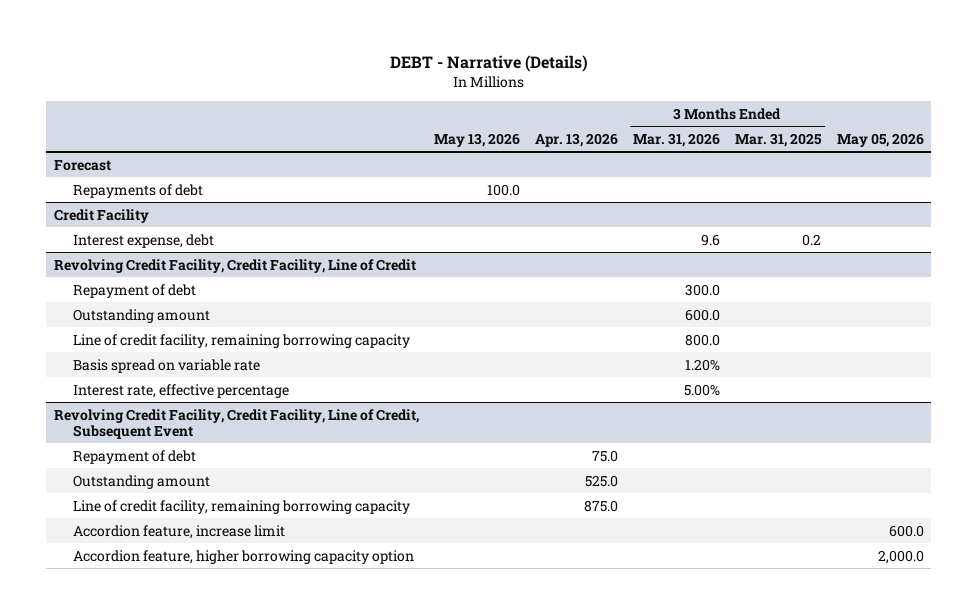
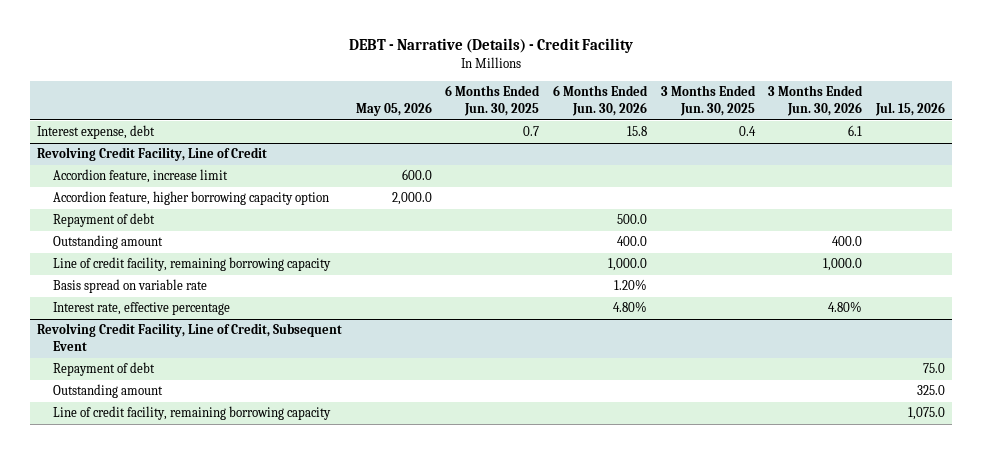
- DEBT - Narrative (Details)
+ DEBT - Narrative (Details) - Credit Facility
- | May 13, 2026 | Apr. 13, 2026 | 3 Months Ended Mar. 31, 2026 | 3 Months Ended Mar. 31, 2025 | May 05, 2026
+ | May 05, 2026 | 6 Months Ended Jun. 30, 2025 | 6 Months Ended Jun. 30, 2026 | 3 Months Ended Jun. 30, 2025 | 3 Months Ended Jun. 30, 2026 | Jul. 15, 2026
- Forecast
- Repayments of debt | 100.0 | | | |
- Credit Facility
- Interest expense, debt | | | 9.6 | 0.2 |
- Revolving Credit Facility, Credit Facility, Line of Credit
+ Interest expense, debt | | 0.7 | 15.8 | 0.4 | 6.1 |
+ Revolving Credit Facility, Line of Credit
+ Accordion feature, increase limit | 600.0 | | | | |
+ Accordion feature, higher borrowing capacity option | 2,000.0 | | | | |
- Revolving Credit Facility, Credit Facility, Line of Credit, Subsequent Event
+ Revolving Credit Facility, Line of Credit, Subsequent Event
- Accordion feature, increase limit | | | | | 600.0
- Accordion feature, higher borrowing capacity option | | | | | 2,000.0

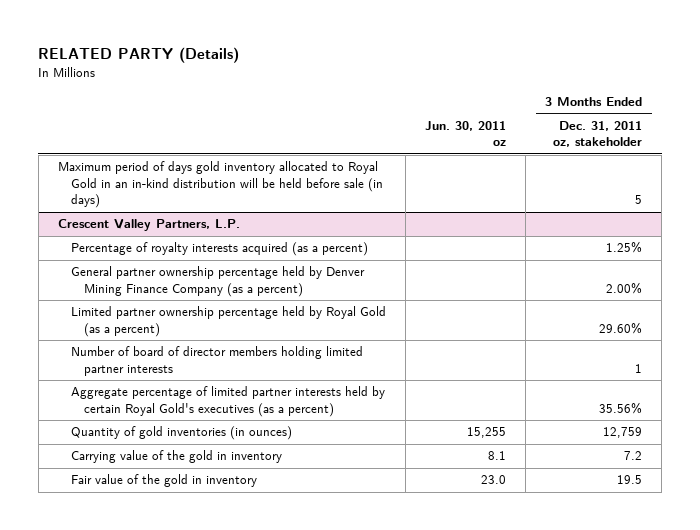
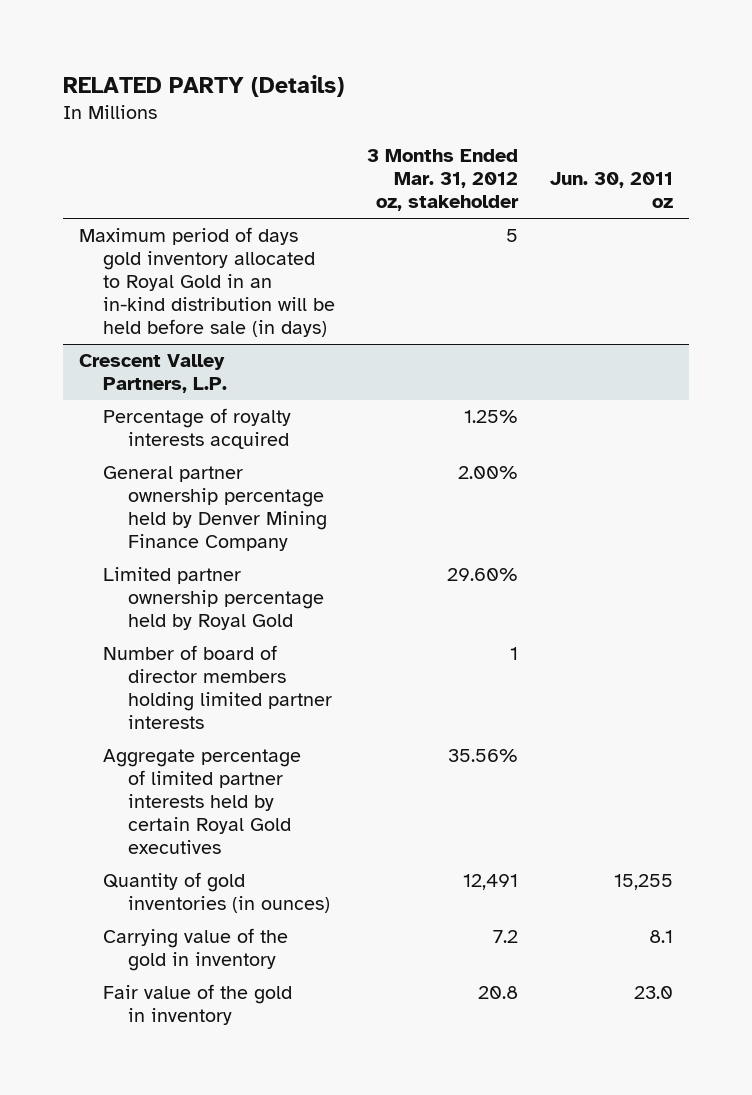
- | Jun. 30, 2011 oz | 3 Months Ended Dec. 31, 2011 oz, stakeholder
+ | 3 Months Ended Mar. 31, 2012 oz, stakeholder | Jun. 30, 2011 oz
@ Crescent Valley Partners, L.P.
- Percentage of royalty interests acquired (as a percent) | | 1.25%
- General partner ownership percentage held by Denver Mining Finance Company (as a percent) | | 2.00%
- Limited partner ownership percentage held by Royal Gold (as a percent) | | 29.60%
+ Percentage of royalty interests acquired | 1.25% |
+ General partner ownership percentage held by Denver Mining Finance Company | 2.00% |
+ Limited partner ownership percentage held by Royal Gold | 29.60% |
- Aggregate percentage of limited partner interests held by certain Royal Gold's executives (as a percent) | | 35.56%
+ Aggregate percentage of limited partner interests held by certain Royal Gold executives | 35.56% |

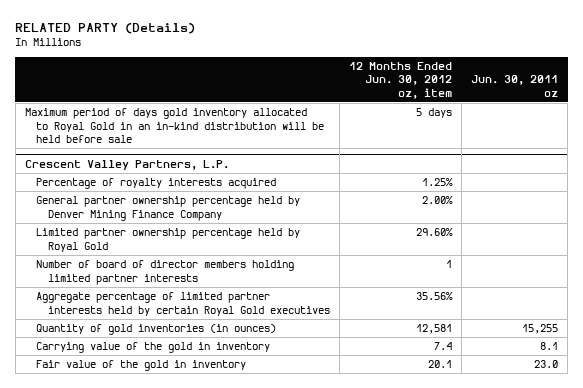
- | 3 Months Ended Mar. 31, 2012 oz, stakeholder | Jun. 30, 2011 oz
+ | 12 Months Ended Jun. 30, 2012 oz, item | Jun. 30, 2011 oz
- Maximum period of days gold inventory allocated to Royal Gold in an in-kind distribution will be held before sale (in days) | 5 |
+ Maximum period of days gold inventory allocated to Royal Gold in an in-kind distribution will be held before sale | 5 days |

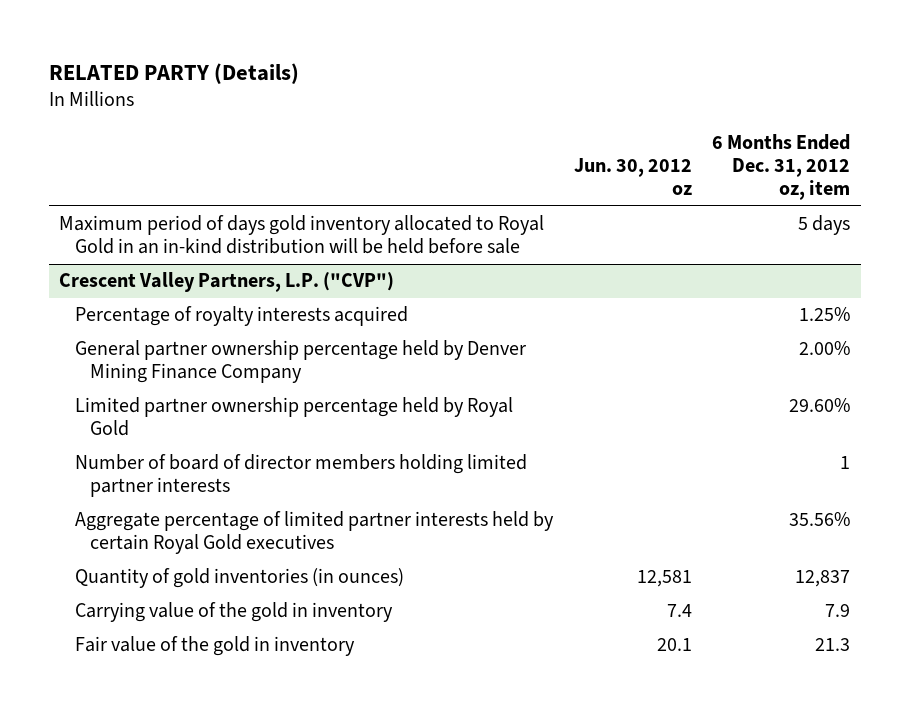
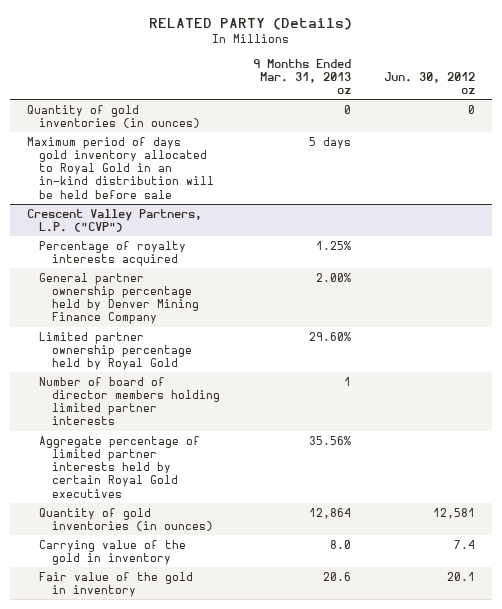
- | Jun. 30, 2012 oz | 6 Months Ended Dec. 31, 2012 oz, item
+ | 9 Months Ended Mar. 31, 2013 oz | Jun. 30, 2012 oz
+ Quantity of gold inventories (in ounces) | 0 | 0

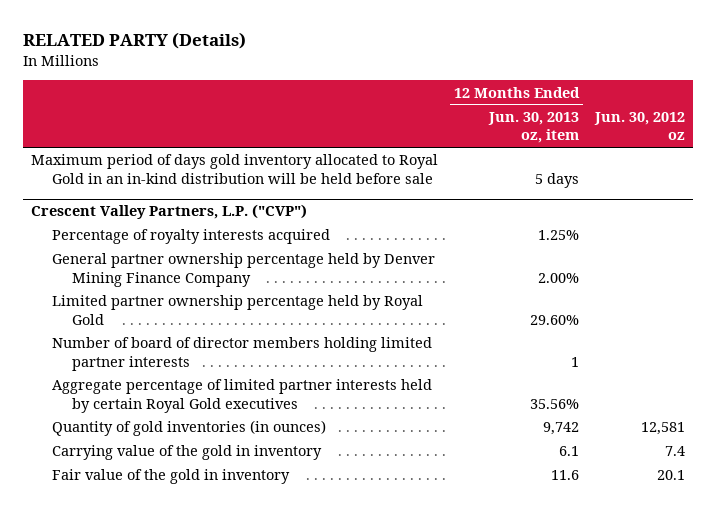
- | 9 Months Ended Mar. 31, 2013 oz | Jun. 30, 2012 oz
+ | 12 Months Ended Jun. 30, 2013 oz, item | Jun. 30, 2012 oz
- Quantity of gold inventories (in ounces) | 0 | 0

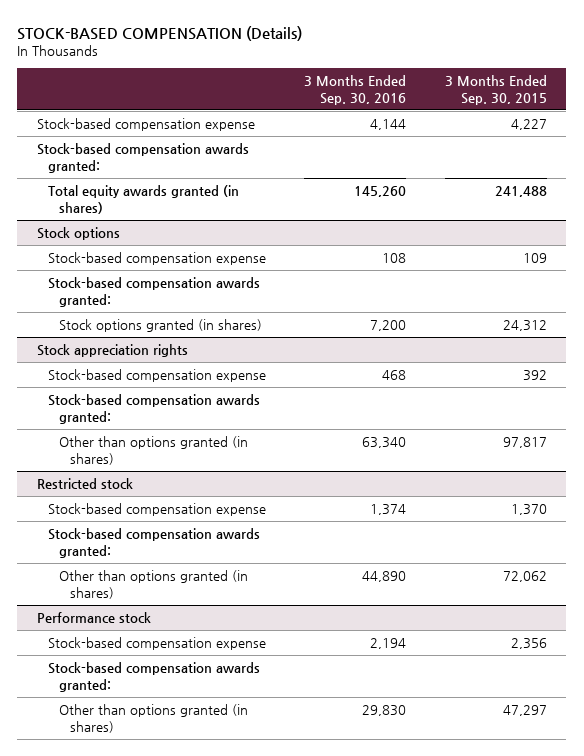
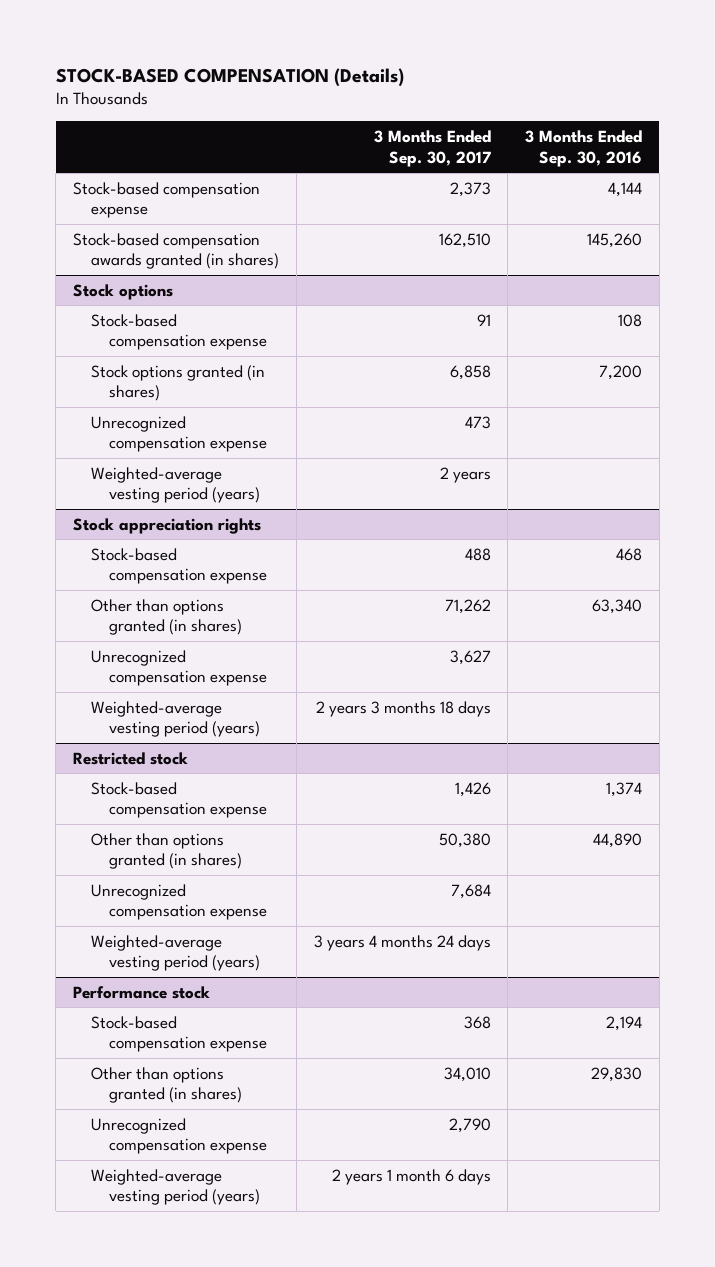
- | 3 Months Ended Sep. 30, 2016 | 3 Months Ended Sep. 30, 2015
+ | 3 Months Ended Sep. 30, 2017 | 3 Months Ended Sep. 30, 2016
- Stock-based compensation awards granted:
- Total equity awards granted (in shares) | 145,260 | 241,488
+ Stock-based compensation awards granted (in shares) | 162,510 | 145,260
@ Stock options
- Stock-based compensation awards granted:
+ Unrecognized compensation expense | 473 |
+ Weighted-average vesting period (years) | 2 years |
@ Stock appreciation rights
- Stock-based compensation awards granted:
+ Unrecognized compensation expense | 3,627 |
+ Weighted-average vesting period (years) | 2 years 3 months 18 days |
@ Restricted stock
- Stock-based compensation awards granted:
+ Unrecognized compensation expense | 7,684 |
+ Weighted-average vesting period (years) | 3 years 4 months 24 days |
@ Performance stock
- Stock-based compensation awards granted:
+ Unrecognized compensation expense | 2,790 |
+ Weighted-average vesting period (years) | 2 years 1 month 6 days |

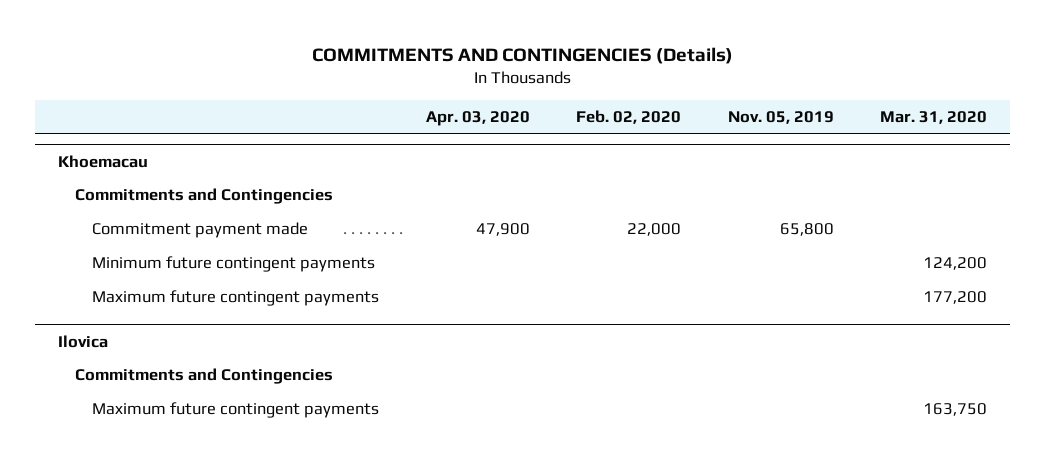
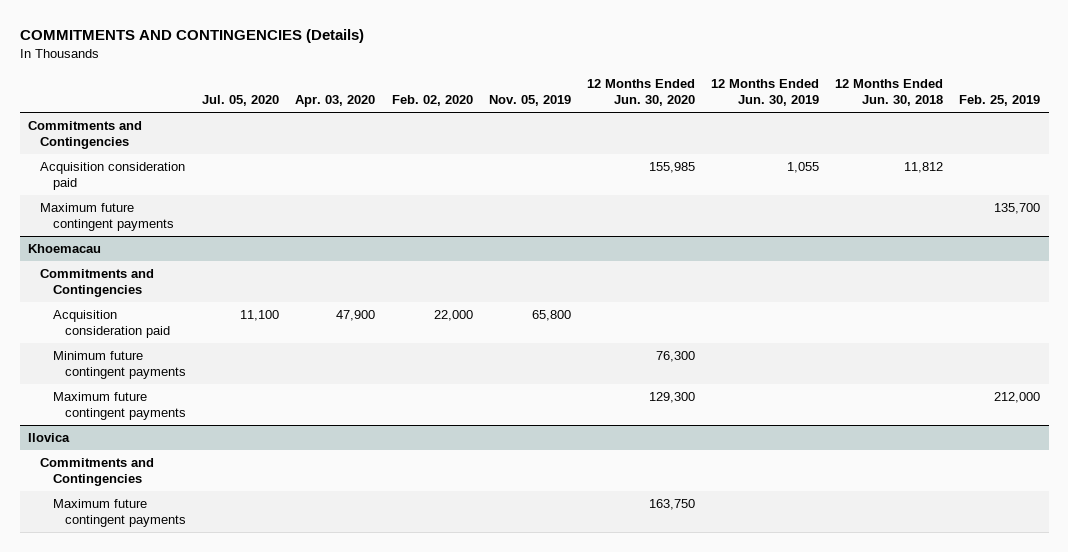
- | Apr. 03, 2020 | Feb. 02, 2020 | Nov. 05, 2019 | Mar. 31, 2020
+ | Jul. 05, 2020 | Apr. 03, 2020 | Feb. 02, 2020 | Nov. 05, 2019 | 12 Months Ended Jun. 30, 2020 | 12 Months Ended Jun. 30, 2019 | 12 Months Ended Jun. 30, 2018 | Feb. 25, 2019
+ Commitments and Contingencies
+ Acquisition consideration paid | | | | | 155,985 | 1,055 | 11,812 |
+ Maximum future contingent payments | | | | | | | | 135,700
@ Khoemacau
- Commitment payment made | 47,900 | 22,000 | 65,800 |
+ Acquisition consideration paid | 11,100 | 47,900 | 22,000 | 65,800 | | | |

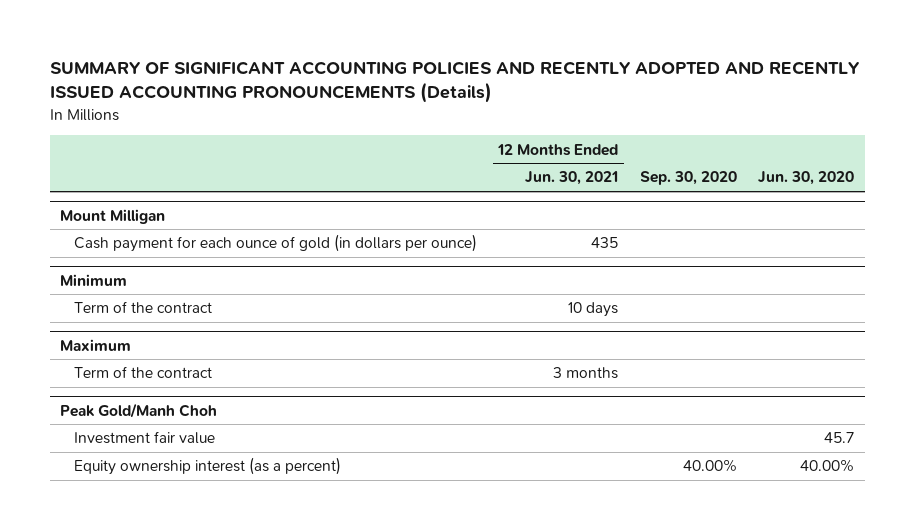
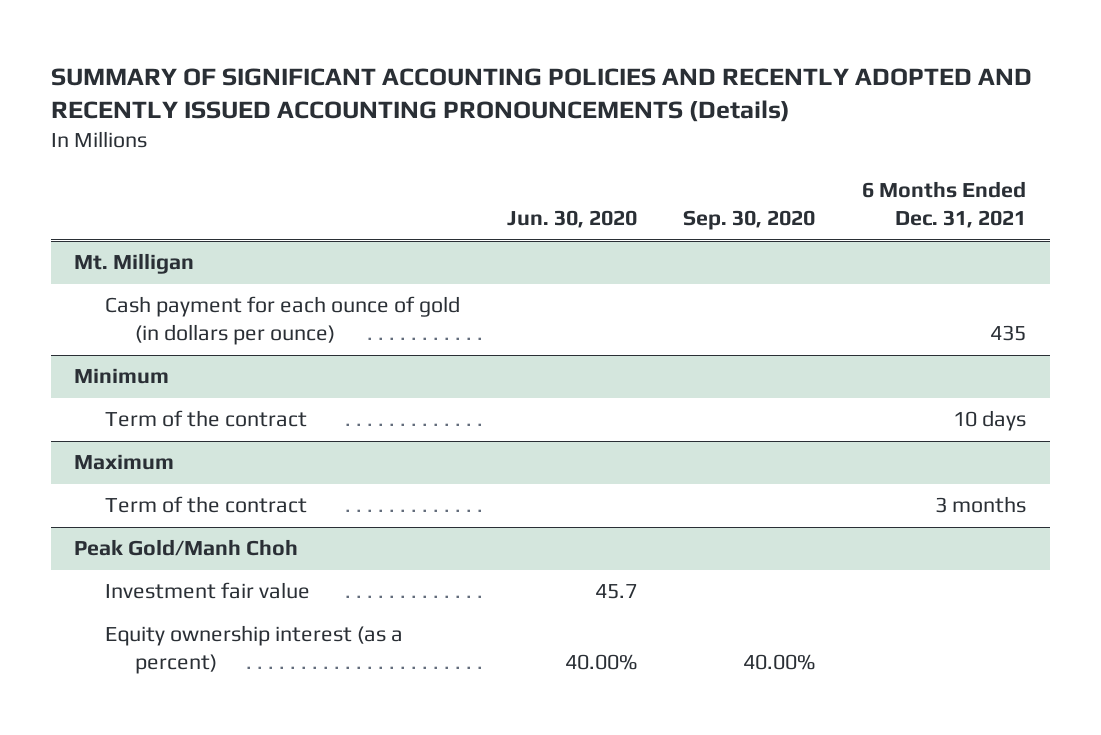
- | 12 Months Ended Jun. 30, 2021 | Sep. 30, 2020 | Jun. 30, 2020
+ | Jun. 30, 2020 | Sep. 30, 2020 | 6 Months Ended Dec. 31, 2021
- Mount Milligan
+ Mt. Milligan

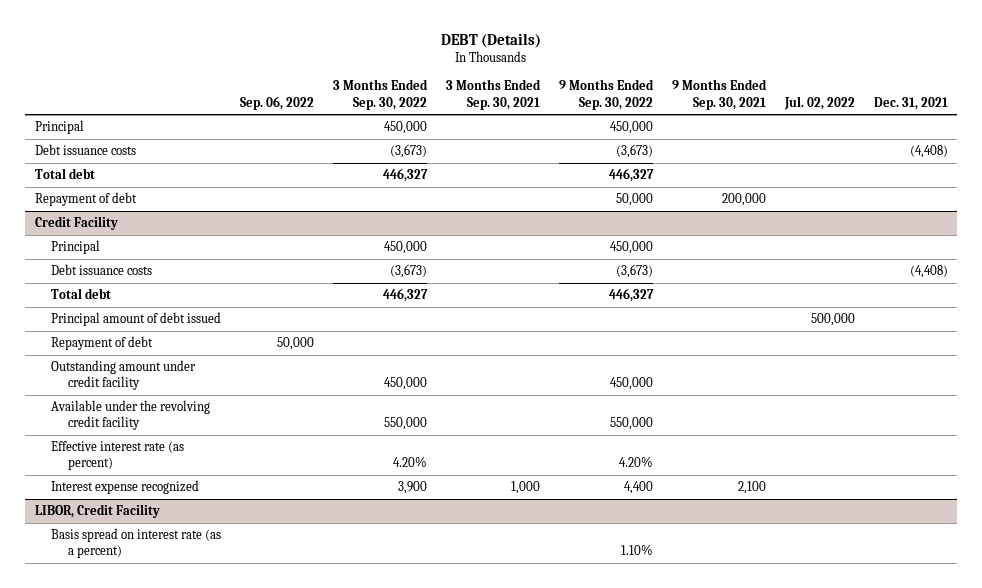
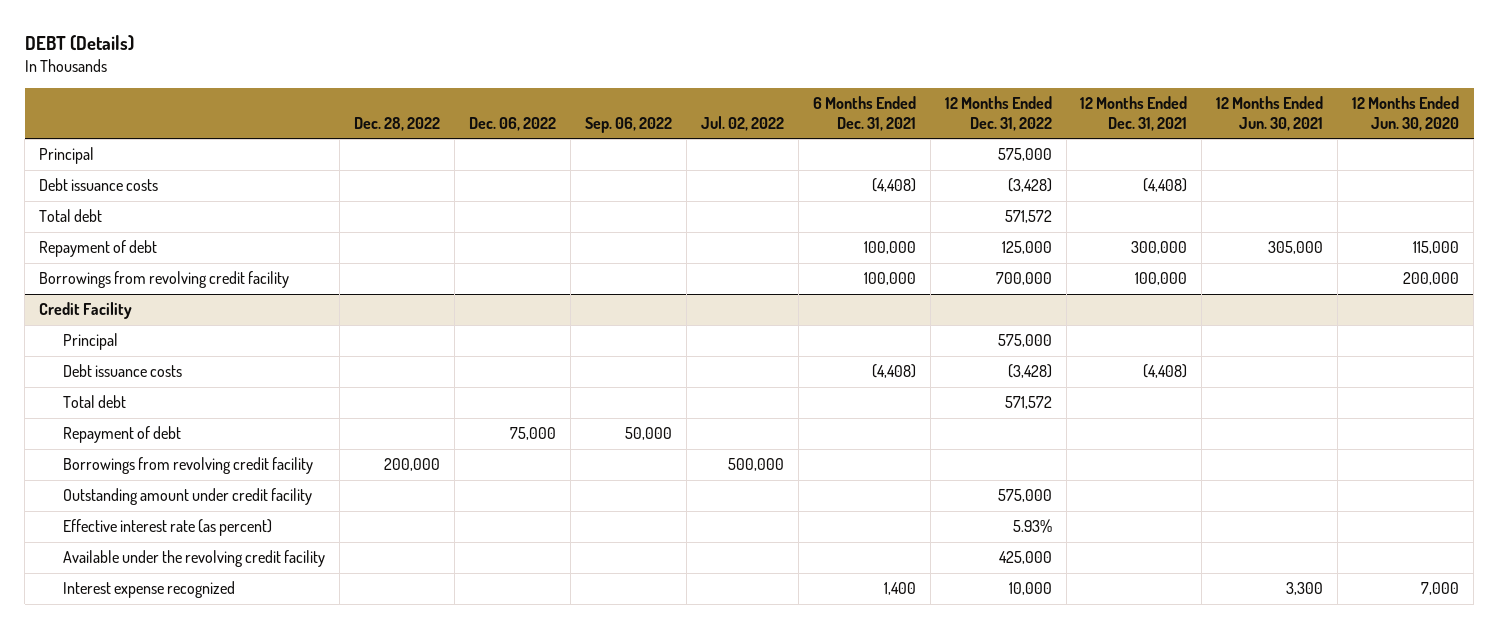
- | Sep. 06, 2022 | 3 Months Ended Sep. 30, 2022 | 3 Months Ended Sep. 30, 2021 | 9 Months Ended Sep. 30, 2022 | 9 Months Ended Sep. 30, 2021 | Jul. 02, 2022 | Dec. 31, 2021
+ | Dec. 28, 2022 | Dec. 06, 2022 | Sep. 06, 2022 | Jul. 02, 2022 | 6 Months Ended Dec. 31, 2021 | 12 Months Ended Dec. 31, 2022 | 12 Months Ended Dec. 31, 2021 | 12 Months Ended Jun. 30, 2021 | 12 Months Ended Jun. 30, 2020
+ Borrowings from revolving credit facility | | | | | 100,000 | 700,000 | 100,000 | | 200,000
@ Credit Facility
- Principal amount of debt issued | | | | | | 500,000 |
+ Borrowings from revolving credit facility | 200,000 | | | 500,000 | | | | |
moved down: Available under the revolving credit facility | | | | | | 425,000 | | |
- LIBOR, Credit Facility
- Basis spread on interest rate (as a percent) | | | | 1.10% | | |

